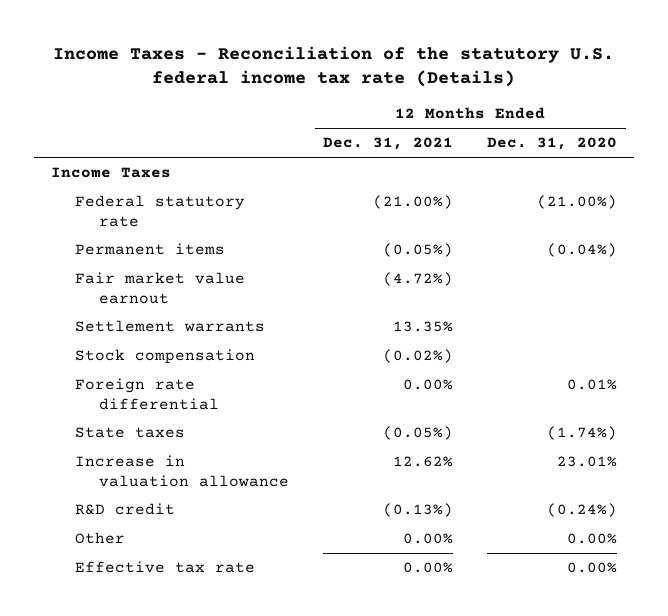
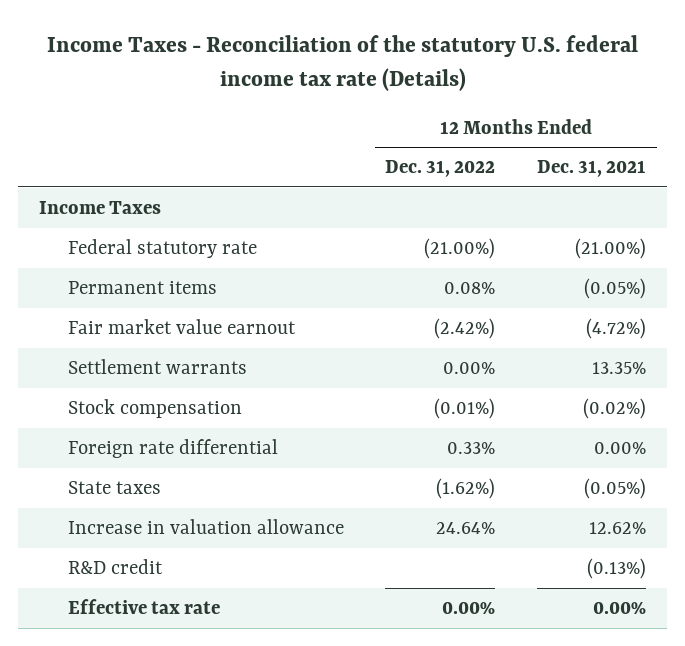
- | 12 Months Ended Dec. 31, 2021 | 12 Months Ended Dec. 31, 2020
+ | 12 Months Ended Dec. 31, 2022 | 12 Months Ended Dec. 31, 2021
- Other | 0.00% | 0.00%

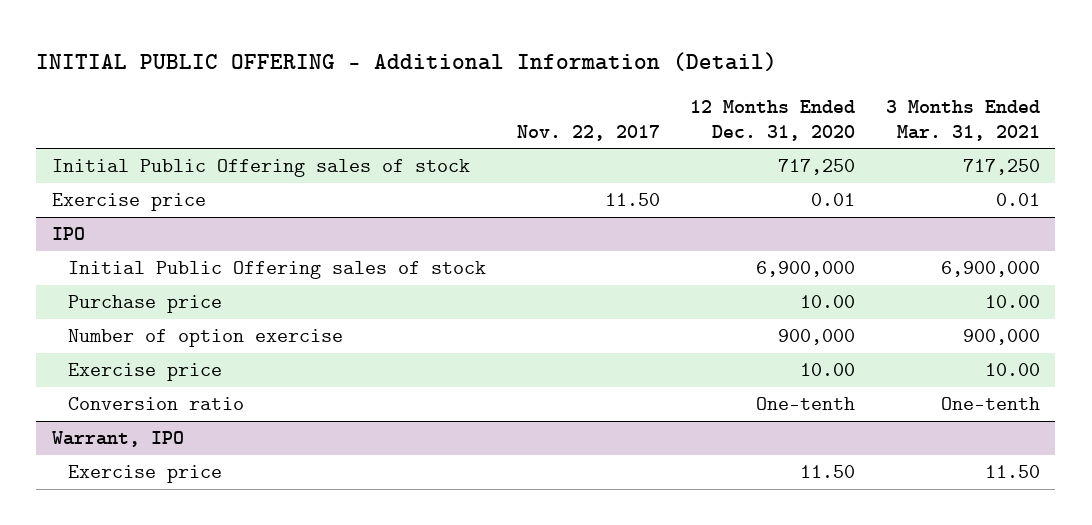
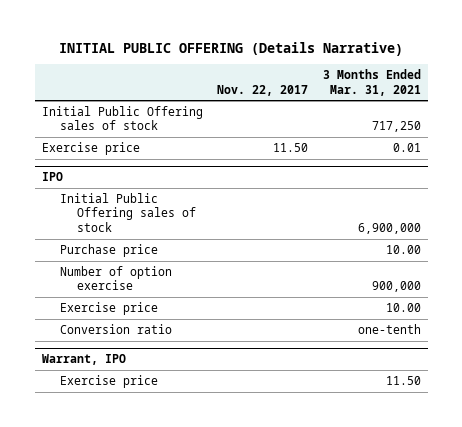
- INITIAL PUBLIC OFFERING - Additional Information (Detail)
+ INITIAL PUBLIC OFFERING (Details Narrative)
- | Nov. 22, 2017 | 12 Months Ended Dec. 31, 2020 | 3 Months Ended Mar. 31, 2021
+ | Nov. 22, 2017 | 3 Months Ended Mar. 31, 2021
@ IPO
- Conversion ratio | | One-tenth | One-tenth
+ Conversion ratio | | one-tenth

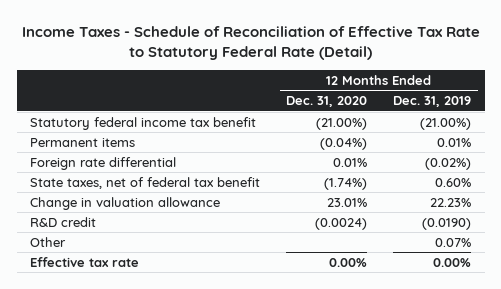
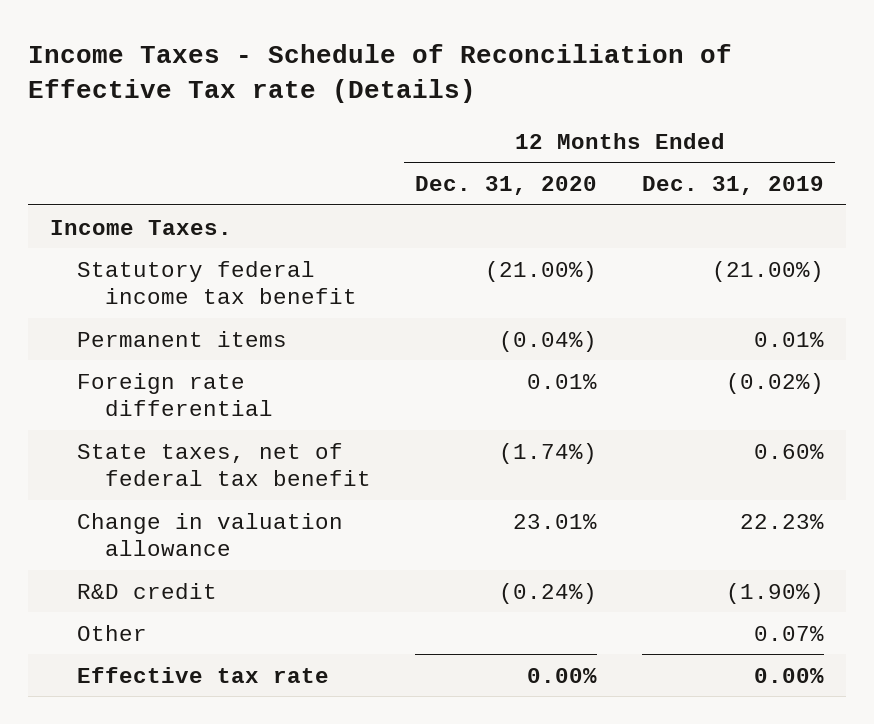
- Income Taxes - Schedule of Reconciliation of Effective Tax Rate to Statutory Federal Rate (Detail)
+ Income Taxes - Schedule of Reconciliation of Effective Tax rate (Details)
+ Income Taxes.
- R&D credit | (0.0024) | (0.0190)
+ R&D credit | (0.24%) | (1.90%)

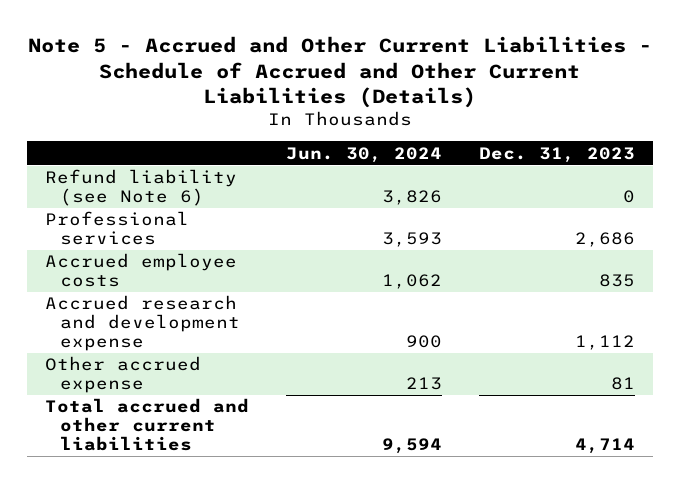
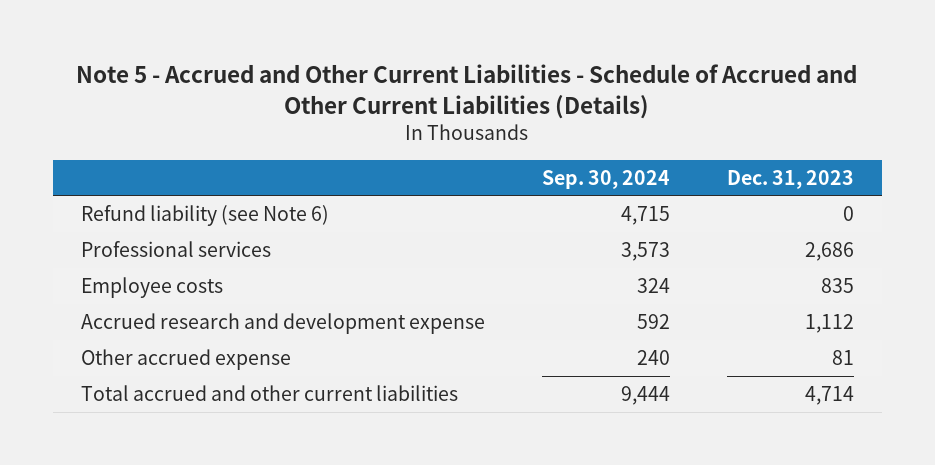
- | Jun. 30, 2024 | Dec. 31, 2023
+ | Sep. 30, 2024 | Dec. 31, 2023
- Accrued employee costs | 1,062 | 835
+ Employee costs | 324 | 835

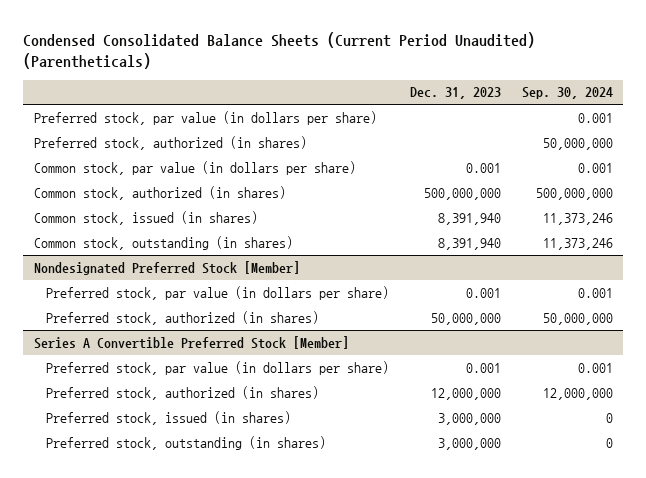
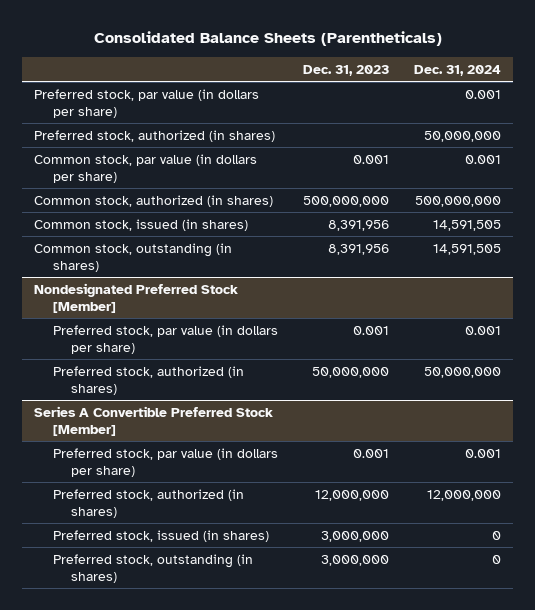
- Condensed Consolidated Balance Sheets (Current Period Unaudited) (Parentheticals)
+ Consolidated Balance Sheets (Parentheticals)
- | Dec. 31, 2023 | Sep. 30, 2024
+ | Dec. 31, 2023 | Dec. 31, 2024
- Common stock, issued (in shares) | 8,391,940 | 11,373,246
- Common stock, outstanding (in shares) | 8,391,940 | 11,373,246
+ Common stock, issued (in shares) | 8,391,956 | 14,591,505
+ Common stock, outstanding (in shares) | 8,391,956 | 14,591,505

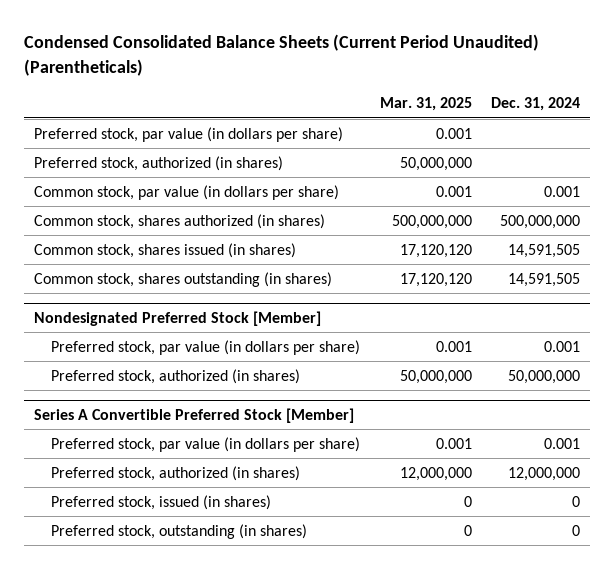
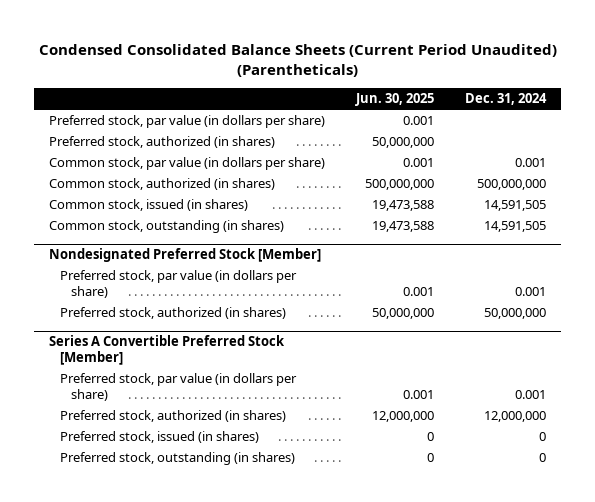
- | Mar. 31, 2025 | Dec. 31, 2024
+ | Jun. 30, 2025 | Dec. 31, 2024
- Common stock, shares authorized (in shares) | 500,000,000 | 500,000,000
- Common stock, shares issued (in shares) | 17,120,120 | 14,591,505
- Common stock, shares outstanding (in shares) | 17,120,120 | 14,591,505
+ Common stock, authorized (in shares) | 500,000,000 | 500,000,000
+ Common stock, issued (in shares) | 19,473,588 | 14,591,505
+ Common stock, outstanding (in shares) | 19,473,588 | 14,591,505

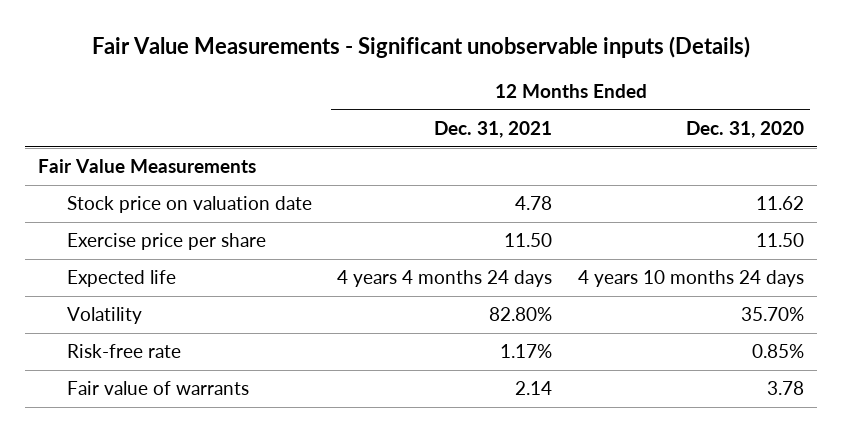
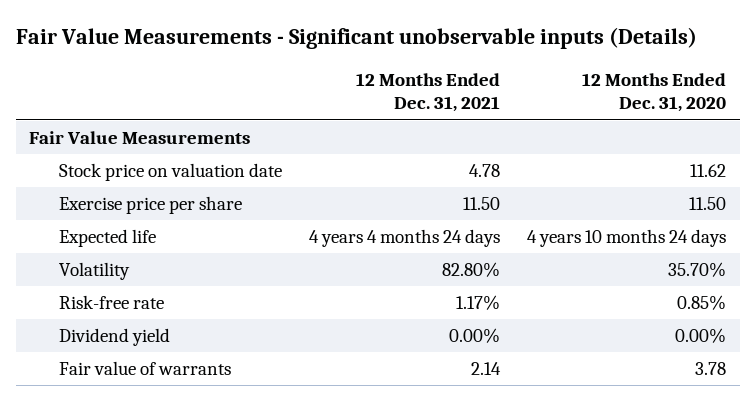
+ Dividend yield | 0.00% | 0.00%

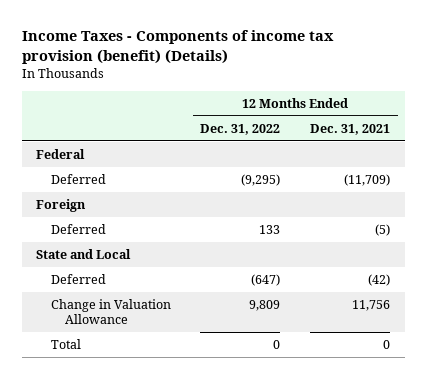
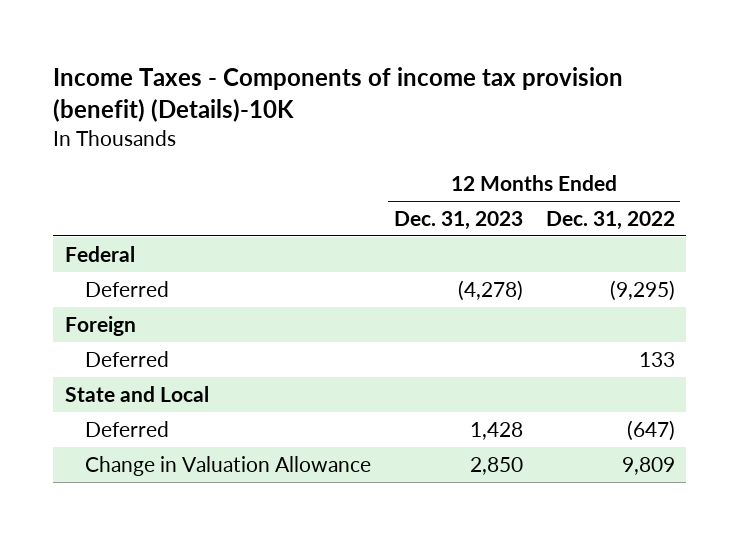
- Income Taxes - Components of income tax provision (benefit) (Details)
+ Income Taxes - Components of income tax provision (benefit) (Details)-10K
- | 12 Months Ended Dec. 31, 2022 | 12 Months Ended Dec. 31, 2021
+ | 12 Months Ended Dec. 31, 2023 | 12 Months Ended Dec. 31, 2022
- Total | 0 | 0

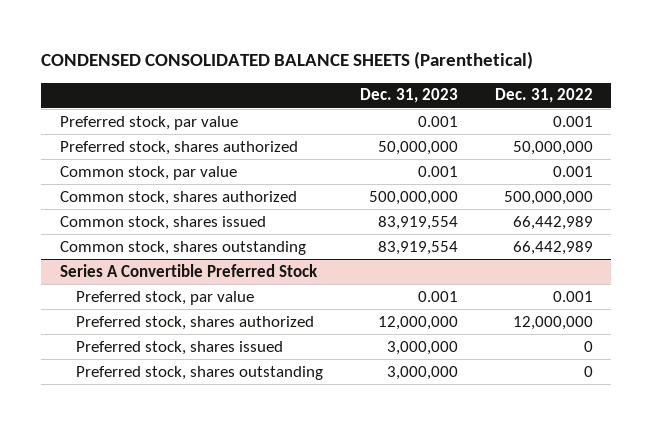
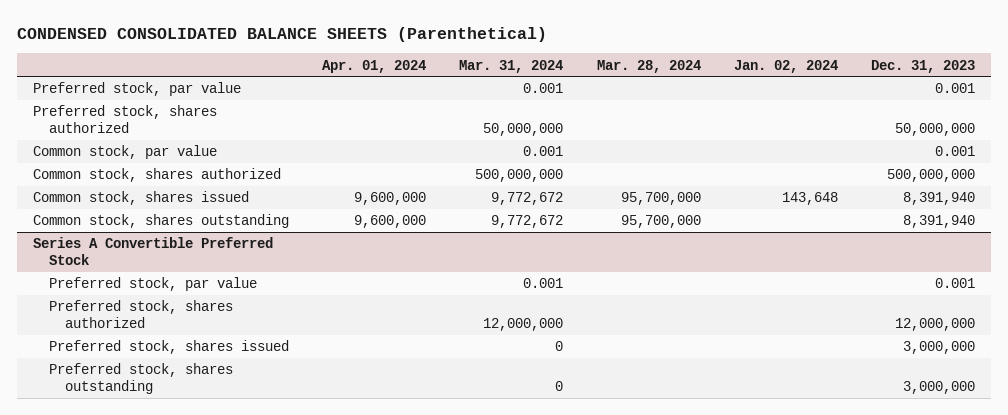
- | Dec. 31, 2023 | Dec. 31, 2022
+ | Apr. 01, 2024 | Mar. 31, 2024 | Mar. 28, 2024 | Jan. 02, 2024 | Dec. 31, 2023
- Common stock, shares issued | 83,919,554 | 66,442,989
- Common stock, shares outstanding | 83,919,554 | 66,442,989
+ Common stock, shares issued | 9,600,000 | 9,772,672 | 95,700,000 | 143,648 | 8,391,940
+ Common stock, shares outstanding | 9,600,000 | 9,772,672 | 95,700,000 | | 8,391,940

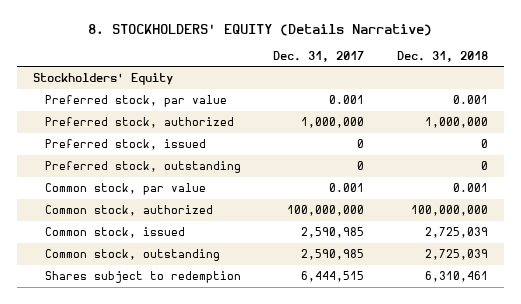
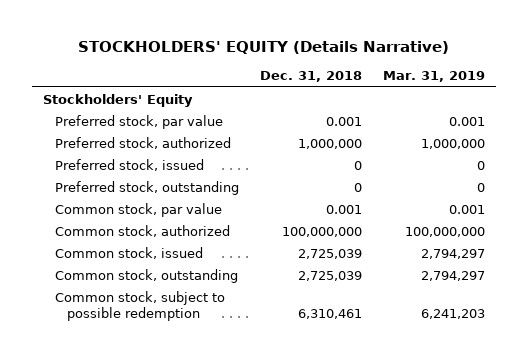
- 8. STOCKHOLDERS' EQUITY (Details Narrative)
+ STOCKHOLDERS' EQUITY (Details Narrative)
- | Dec. 31, 2017 | Dec. 31, 2018
+ | Dec. 31, 2018 | Mar. 31, 2019
- Shares subject to redemption | 6,444,515 | 6,310,461
+ Common stock, subject to possible redemption | 6,310,461 | 6,241,203

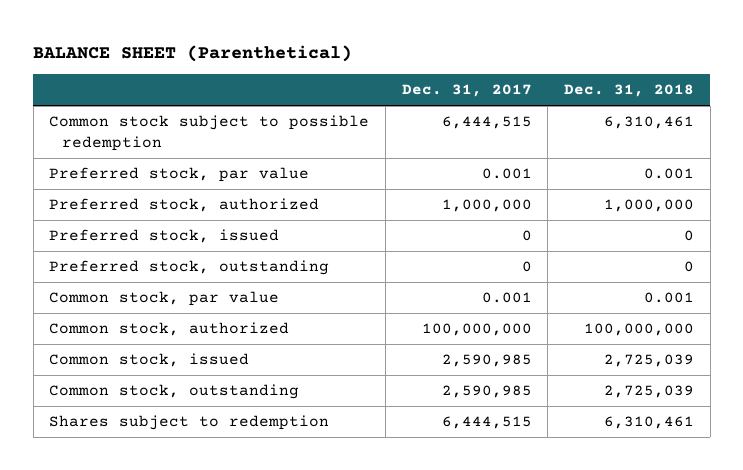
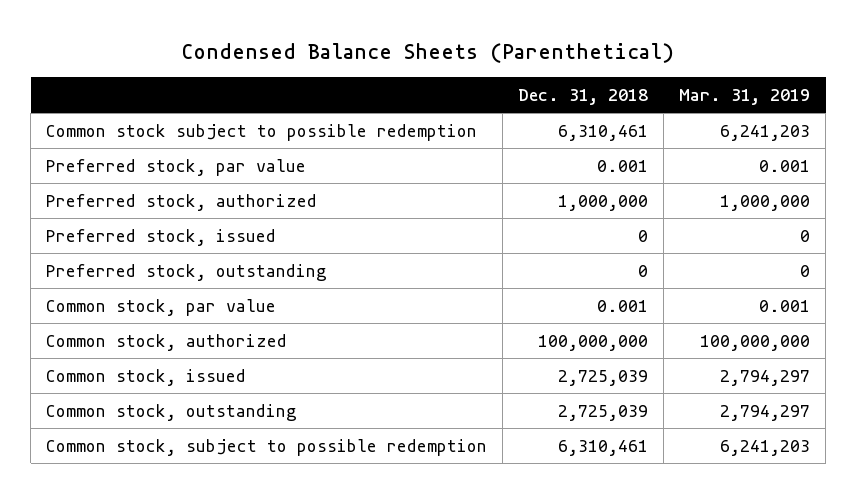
- BALANCE SHEET (Parenthetical)
+ Condensed Balance Sheets (Parenthetical)
- | Dec. 31, 2017 | Dec. 31, 2018
+ | Dec. 31, 2018 | Mar. 31, 2019
- Shares subject to redemption | 6,444,515 | 6,310,461
+ Common stock, subject to possible redemption | 6,310,461 | 6,241,203

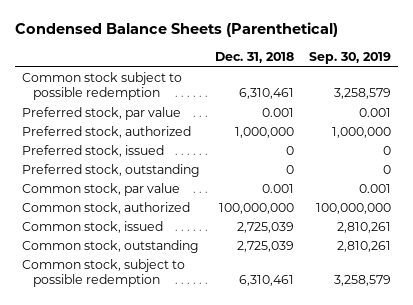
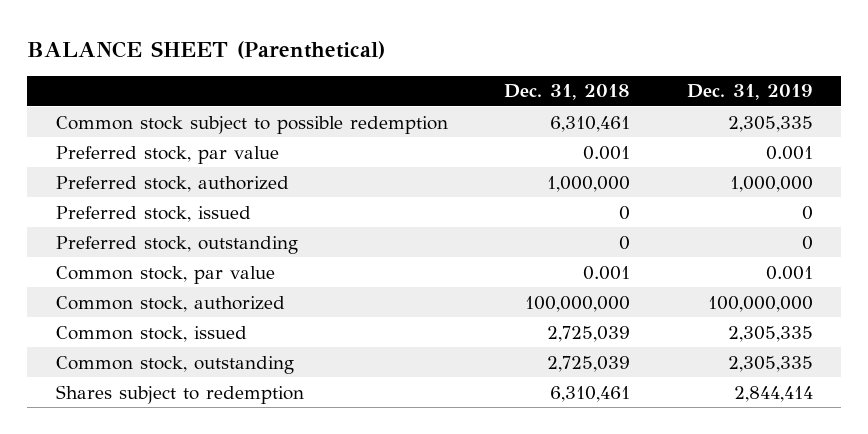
- Condensed Balance Sheets (Parenthetical)
+ BALANCE SHEET (Parenthetical)
- | Dec. 31, 2018 | Sep. 30, 2019
+ | Dec. 31, 2018 | Dec. 31, 2019
- Common stock, subject to possible redemption | 6,310,461 | 3,258,579
+ Shares subject to redemption | 6,310,461 | 2,844,414

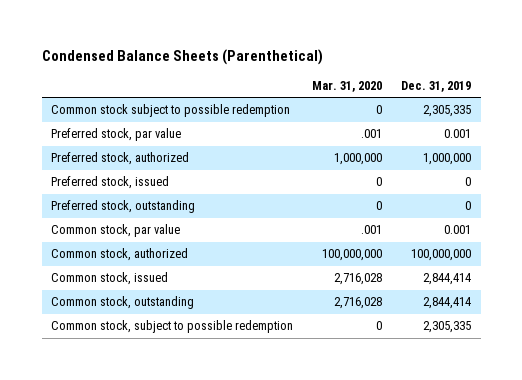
- BALANCE SHEET (Parenthetical)
+ Condensed Balance Sheets (Parenthetical)
- | Dec. 31, 2018 | Dec. 31, 2019
+ | Mar. 31, 2020 | Dec. 31, 2019
- Common stock, issued | 2,725,039 | 2,305,335
- Common stock, outstanding | 2,725,039 | 2,305,335
- Shares subject to redemption | 6,310,461 | 2,844,414
+ Common stock, issued | 2,716,028 | 2,844,414
+ Common stock, outstanding | 2,716,028 | 2,844,414
+ Common stock, subject to possible redemption | 0 | 2,305,335

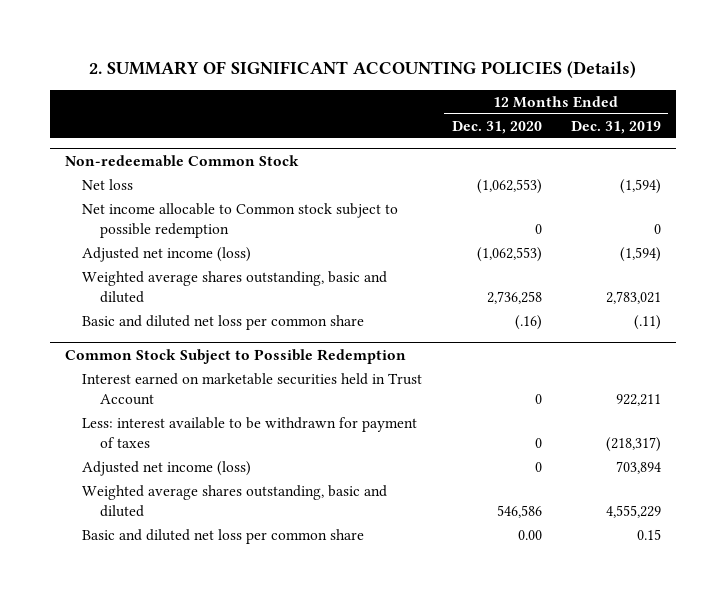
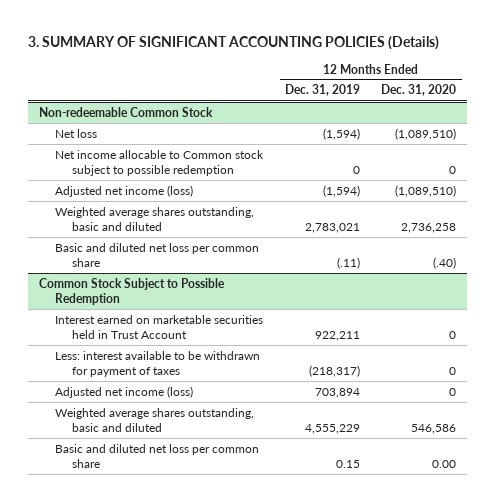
- 2. SUMMARY OF SIGNIFICANT ACCOUNTING POLICIES (Details)
+ 3. SUMMARY OF SIGNIFICANT ACCOUNTING POLICIES (Details)
- | 12 Months Ended Dec. 31, 2020 | 12 Months Ended Dec. 31, 2019
+ | 12 Months Ended Dec. 31, 2019 | 12 Months Ended Dec. 31, 2020
@ Non-redeemable Common Stock
- Net loss | (1,062,553) | (1,594)
+ Net loss | (1,594) | (1,089,510)
- Adjusted net income (loss) | (1,062,553) | (1,594)
+ Adjusted net income (loss) | (1,594) | (1,089,510)
- Basic and diluted net loss per common share | (.16) | (.11)
+ Basic and diluted net loss per common share | (.11) | (.40)

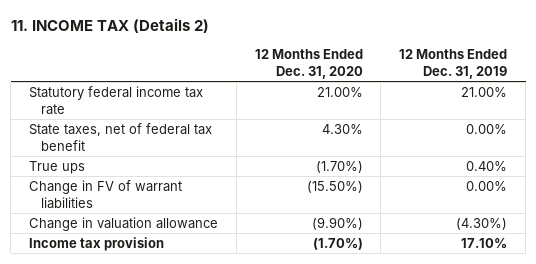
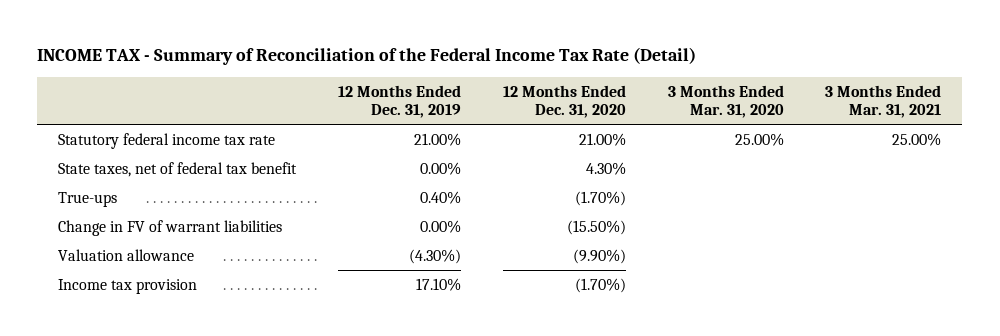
- 11. INCOME TAX (Details 2)
+ INCOME TAX - Summary of Reconciliation of the Federal Income Tax Rate (Detail)
- | 12 Months Ended Dec. 31, 2020 | 12 Months Ended Dec. 31, 2019
+ | 12 Months Ended Dec. 31, 2019 | 12 Months Ended Dec. 31, 2020 | 3 Months Ended Mar. 31, 2020 | 3 Months Ended Mar. 31, 2021
- True ups | (1.70%) | 0.40%
+ True-ups | 0.40% | (1.70%) | |
- Change in valuation allowance | (9.90%) | (4.30%)
+ Valuation allowance | (4.30%) | (9.90%) | |

